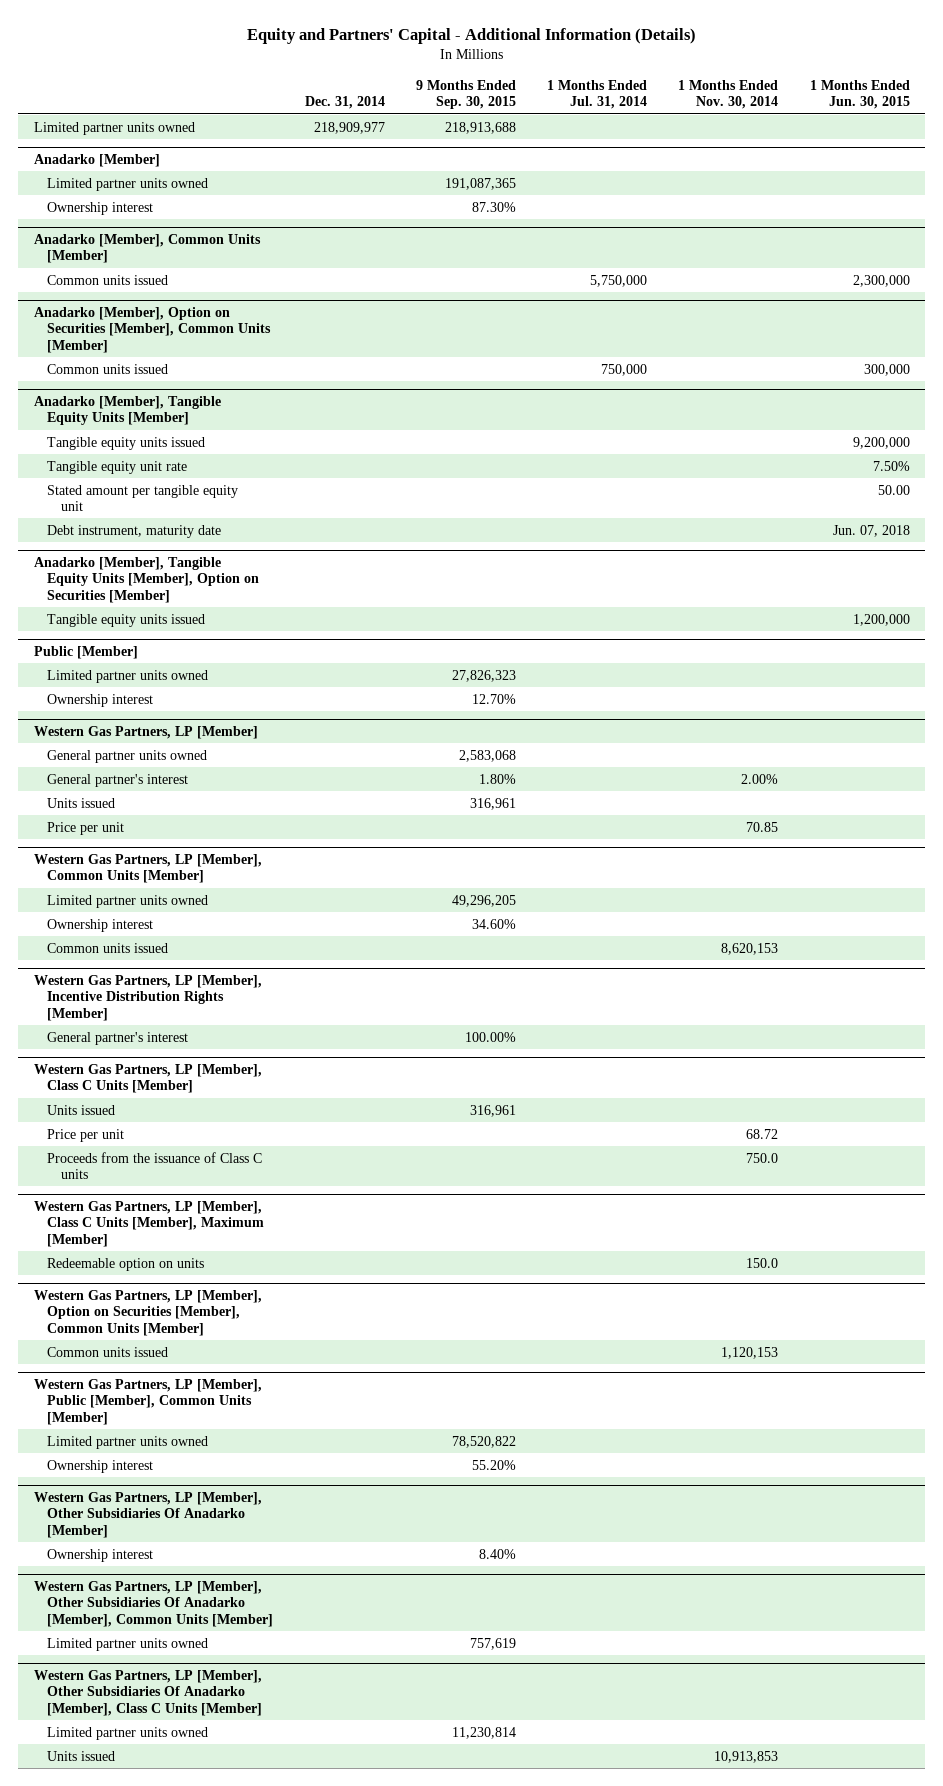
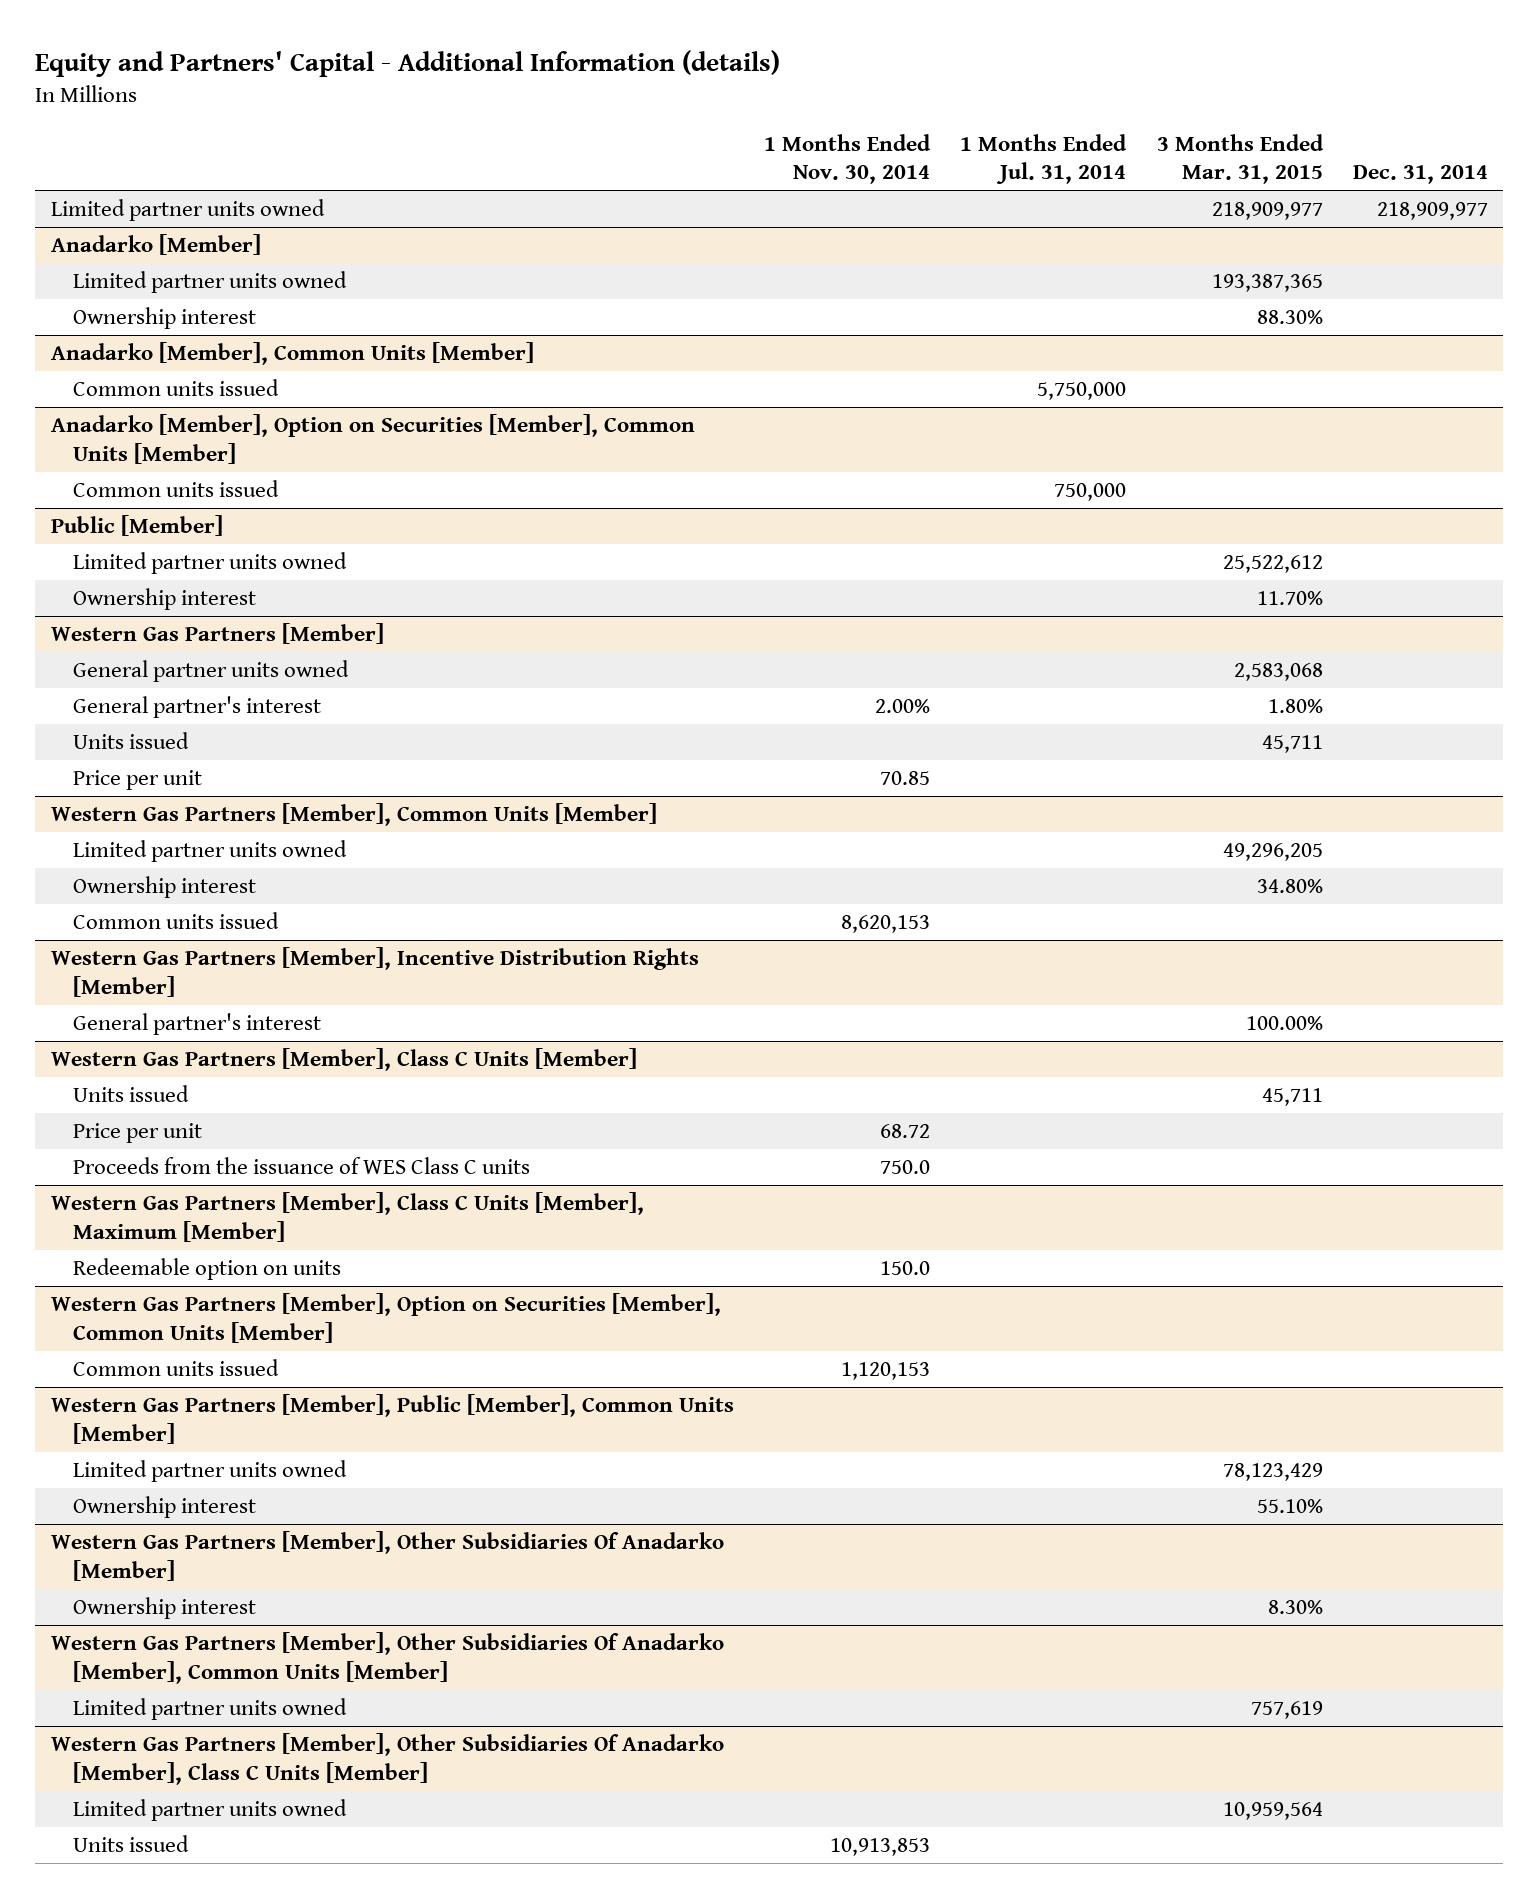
- Equity and Partners' Capital - Additional Information (Details)
+ Equity and Partners' Capital - Additional Information (details)
- | Dec. 31, 2014 | 9 Months Ended Sep. 30, 2015 | 1 Months Ended Jul. 31, 2014 | 1 Months Ended Nov. 30, 2014 | 1 Months Ended Jun. 30, 2015
+ | 1 Months Ended Nov. 30, 2014 | 1 Months Ended Jul. 31, 2014 | 3 Months Ended Mar. 31, 2015 | Dec. 31, 2014
- Anadarko [Member], Tangible Equity Units [Member]
- Tangible equity units issued | | | | | 9,200,000
- Tangible equity unit rate | | | | | 7.50%
- Stated amount per tangible equity unit | | | | | 50.00
- Debt instrument, maturity date | | | | | Jun. 07, 2018
- Anadarko [Member], Tangible Equity Units [Member], Option on Securities [Member]
- Tangible equity units issued | | | | | 1,200,000
- Western Gas Partners, LP [Member]
+ Western Gas Partners [Member]
- Western Gas Partners, LP [Member], Common Units [Member]
+ Western Gas Partners [Member], Common Units [Member]
- Western Gas Partners, LP [Member], Incentive Distribution Rights [Member]
+ Western Gas Partners [Member], Incentive Distribution Rights [Member]
- Western Gas Partners, LP [Member], Class C Units [Member]
+ Western Gas Partners [Member], Class C Units [Member]
- Proceeds from the issuance of Class C units | | | | 750.0 |
- Western Gas Partners, LP [Member], Class C Units [Member], Maximum [Member]
+ Proceeds from the issuance of WES Class C units | 750.0 | | |
+ Western Gas Partners [Member], Class C Units [Member], Maximum [Member]
- Western Gas Partners, LP [Member], Option on Securities [Member], Common Units [Member]
+ Western Gas Partners [Member], Option on Securities [Member], Common Units [Member]
- Western Gas Partners, LP [Member], Public [Member], Common Units [Member]
+ Western Gas Partners [Member], Public [Member], Common Units [Member]
- Western Gas Partners, LP [Member], Other Subsidiaries Of Anadarko [Member]
+ Western Gas Partners [Member], Other Subsidiaries Of Anadarko [Member]
- Western Gas Partners, LP [Member], Other Subsidiaries Of Anadarko [Member], Common Units [Member]
+ Western Gas Partners [Member], Other Subsidiaries Of Anadarko [Member], Common Units [Member]
- Western Gas Partners, LP [Member], Other Subsidiaries Of Anadarko [Member], Class C Units [Member]
+ Western Gas Partners [Member], Other Subsidiaries Of Anadarko [Member], Class C Units [Member]

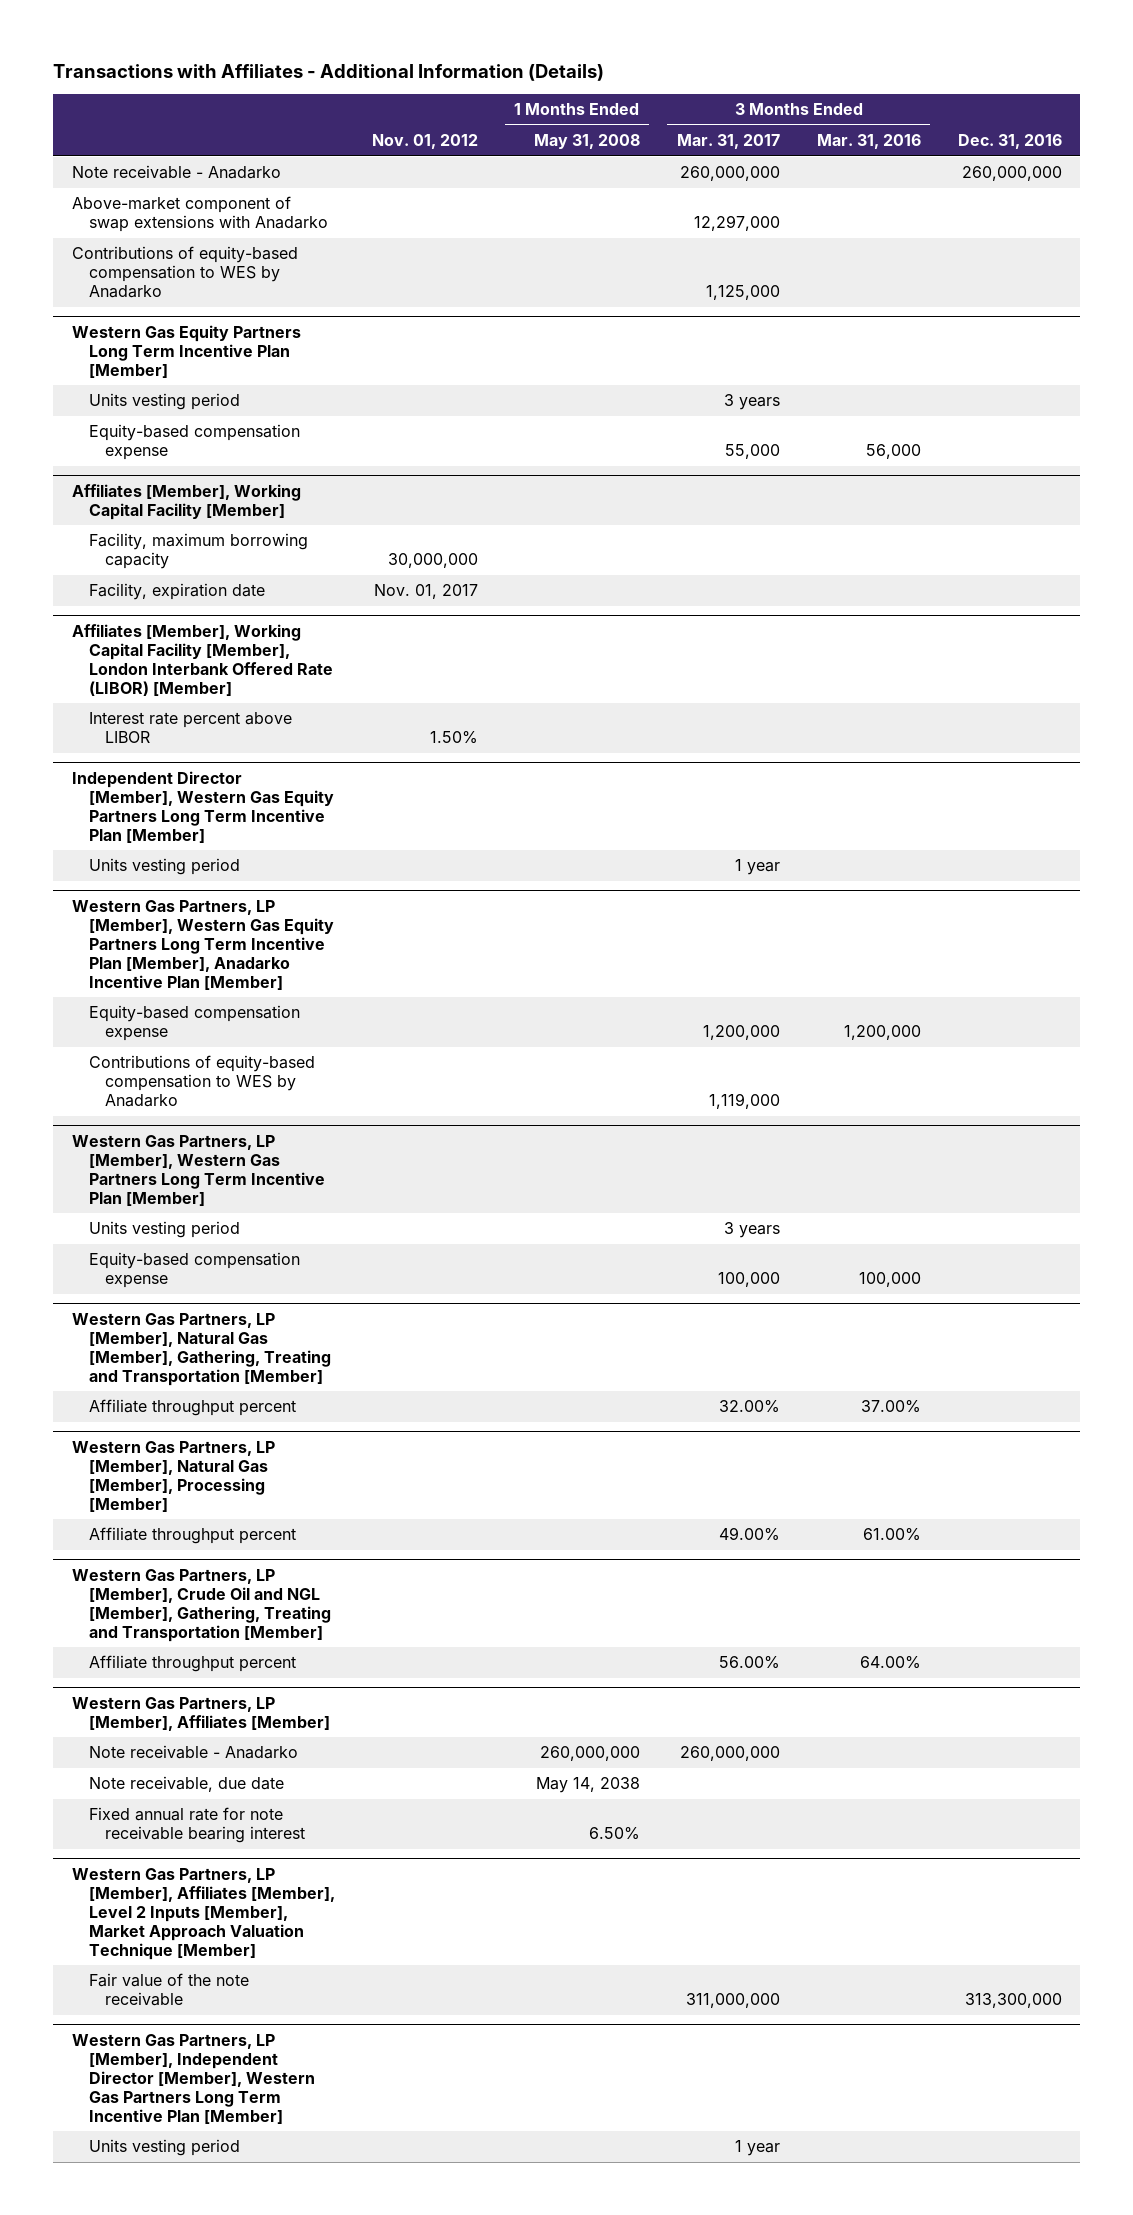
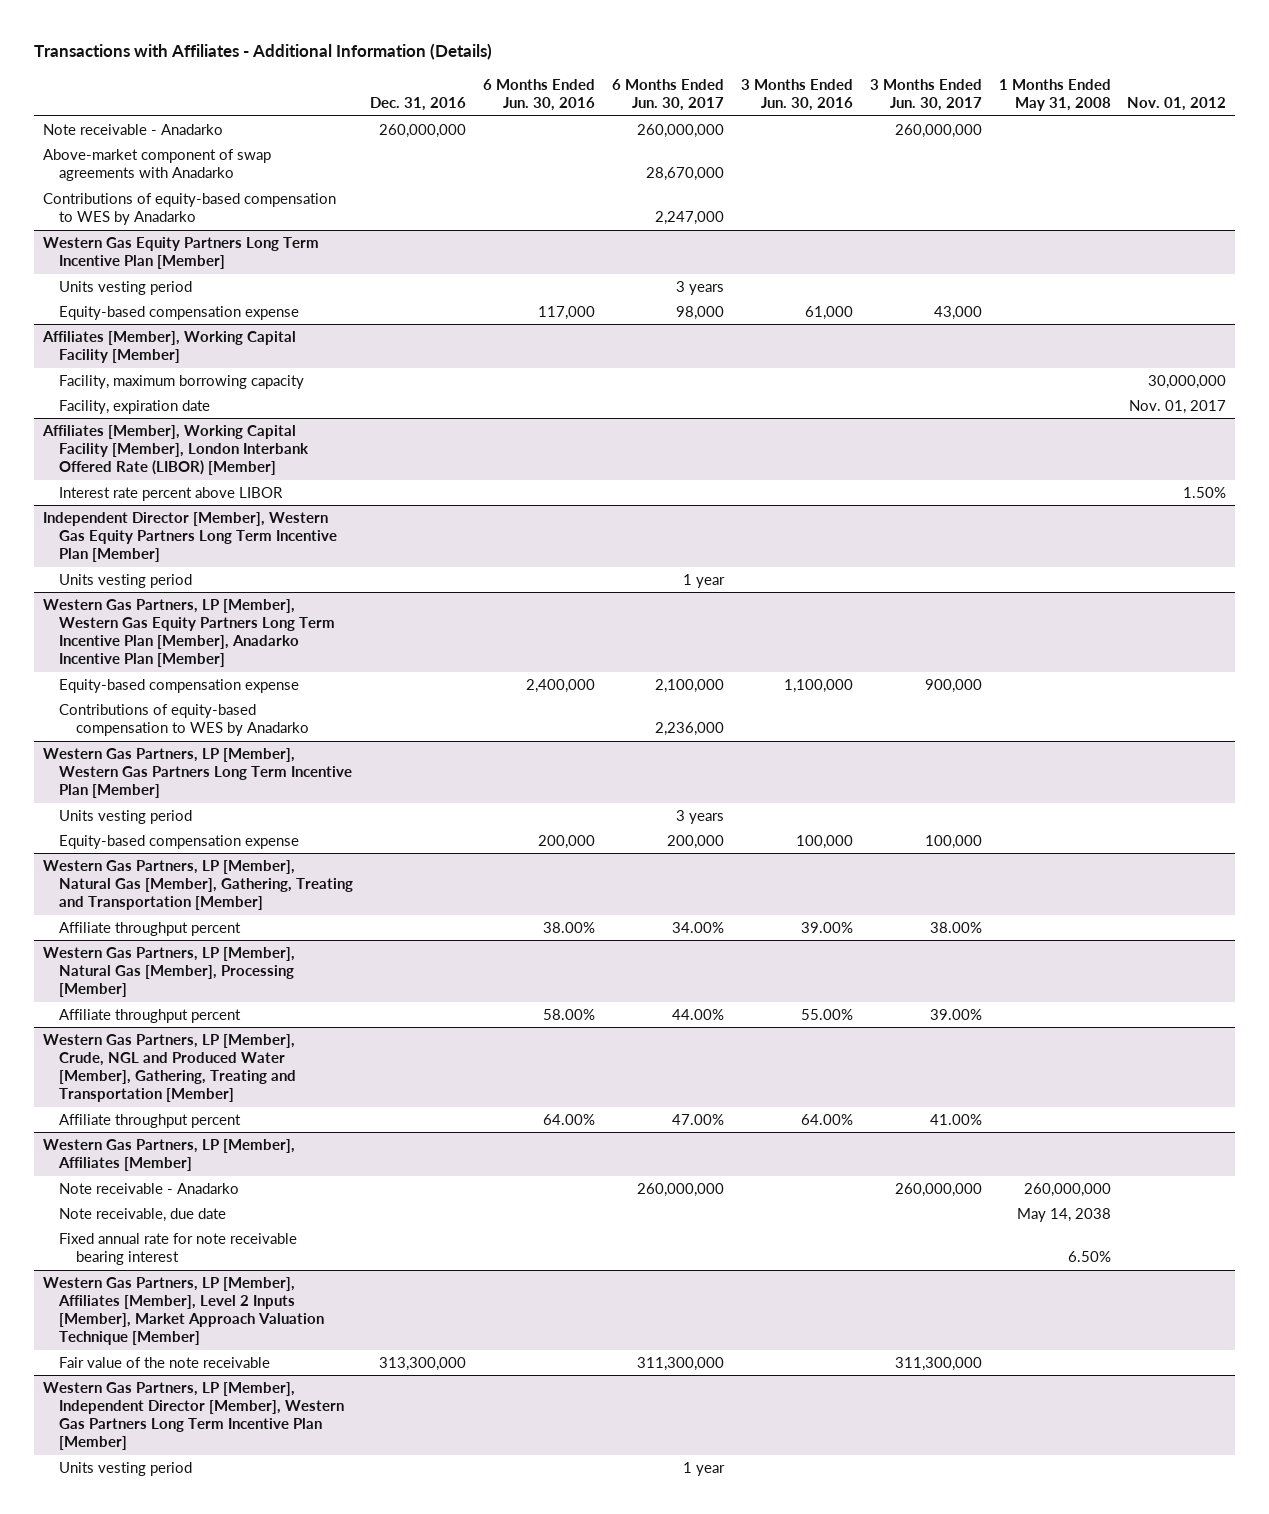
- | Nov. 01, 2012 | 1 Months Ended May 31, 2008 | 3 Months Ended Mar. 31, 2017 | 3 Months Ended Mar. 31, 2016 | Dec. 31, 2016
+ | Dec. 31, 2016 | 6 Months Ended Jun. 30, 2016 | 6 Months Ended Jun. 30, 2017 | 3 Months Ended Jun. 30, 2016 | 3 Months Ended Jun. 30, 2017 | 1 Months Ended May 31, 2008 | Nov. 01, 2012
- Above-market component of swap extensions with Anadarko | | | 12,297,000 | |
+ Above-market component of swap agreements with Anadarko | | | 28,670,000 | | | |
- Western Gas Partners, LP [Member], Crude Oil and NGL [Member], Gathering, Treating and Transportation [Member]
+ Western Gas Partners, LP [Member], Crude, NGL and Produced Water [Member], Gathering, Treating and Transportation [Member]

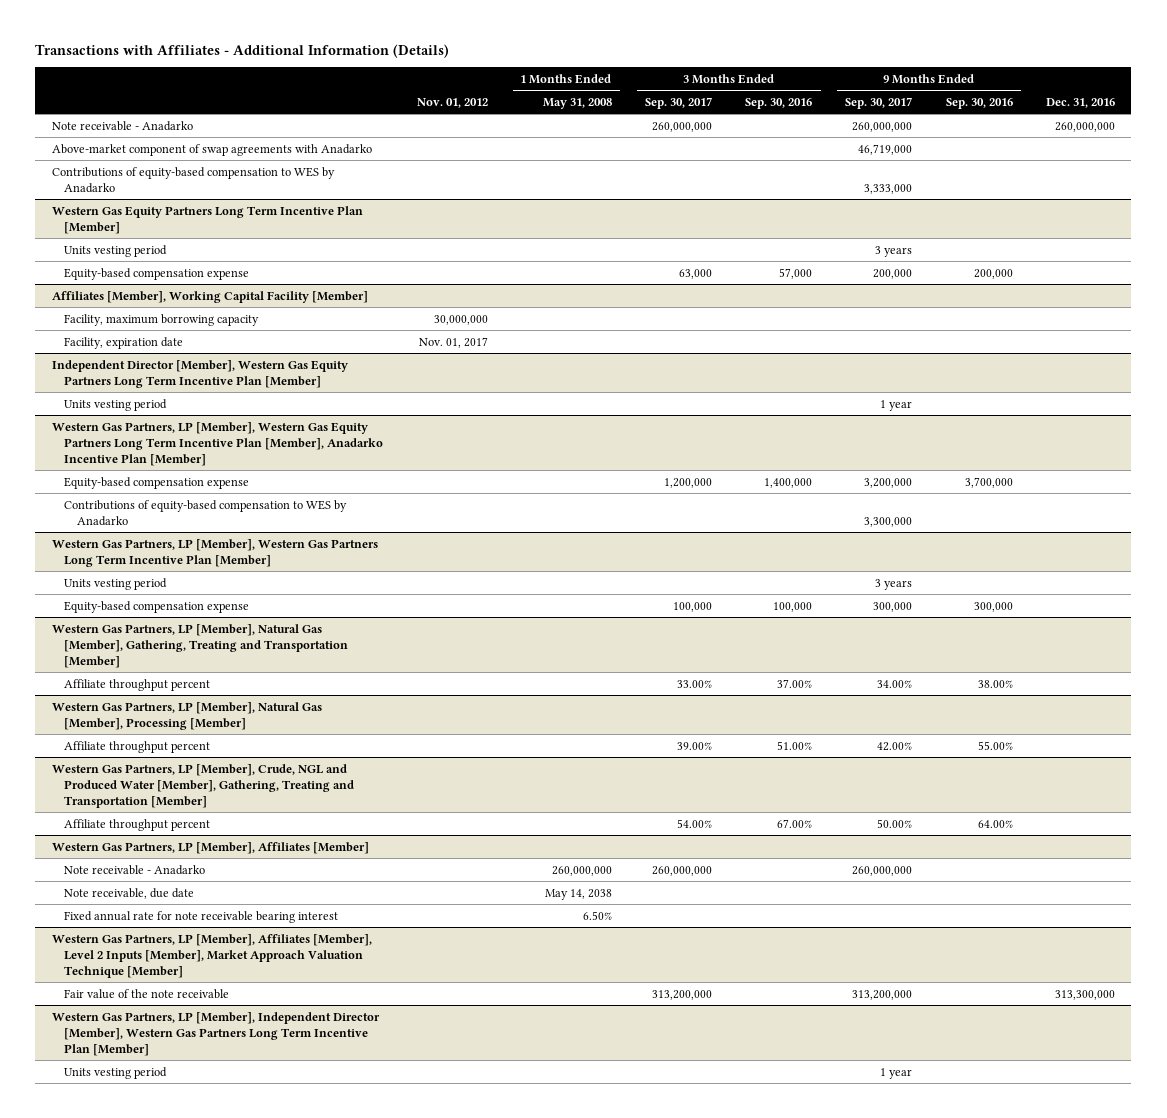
- | Dec. 31, 2016 | 6 Months Ended Jun. 30, 2016 | 6 Months Ended Jun. 30, 2017 | 3 Months Ended Jun. 30, 2016 | 3 Months Ended Jun. 30, 2017 | 1 Months Ended May 31, 2008 | Nov. 01, 2012
+ | Nov. 01, 2012 | 1 Months Ended May 31, 2008 | 3 Months Ended Sep. 30, 2017 | 3 Months Ended Sep. 30, 2016 | 9 Months Ended Sep. 30, 2017 | 9 Months Ended Sep. 30, 2016 | Dec. 31, 2016
- Affiliates [Member], Working Capital Facility [Member], London Interbank Offered Rate (LIBOR) [Member]
- Interest rate percent above LIBOR | | | | | | | 1.50%

